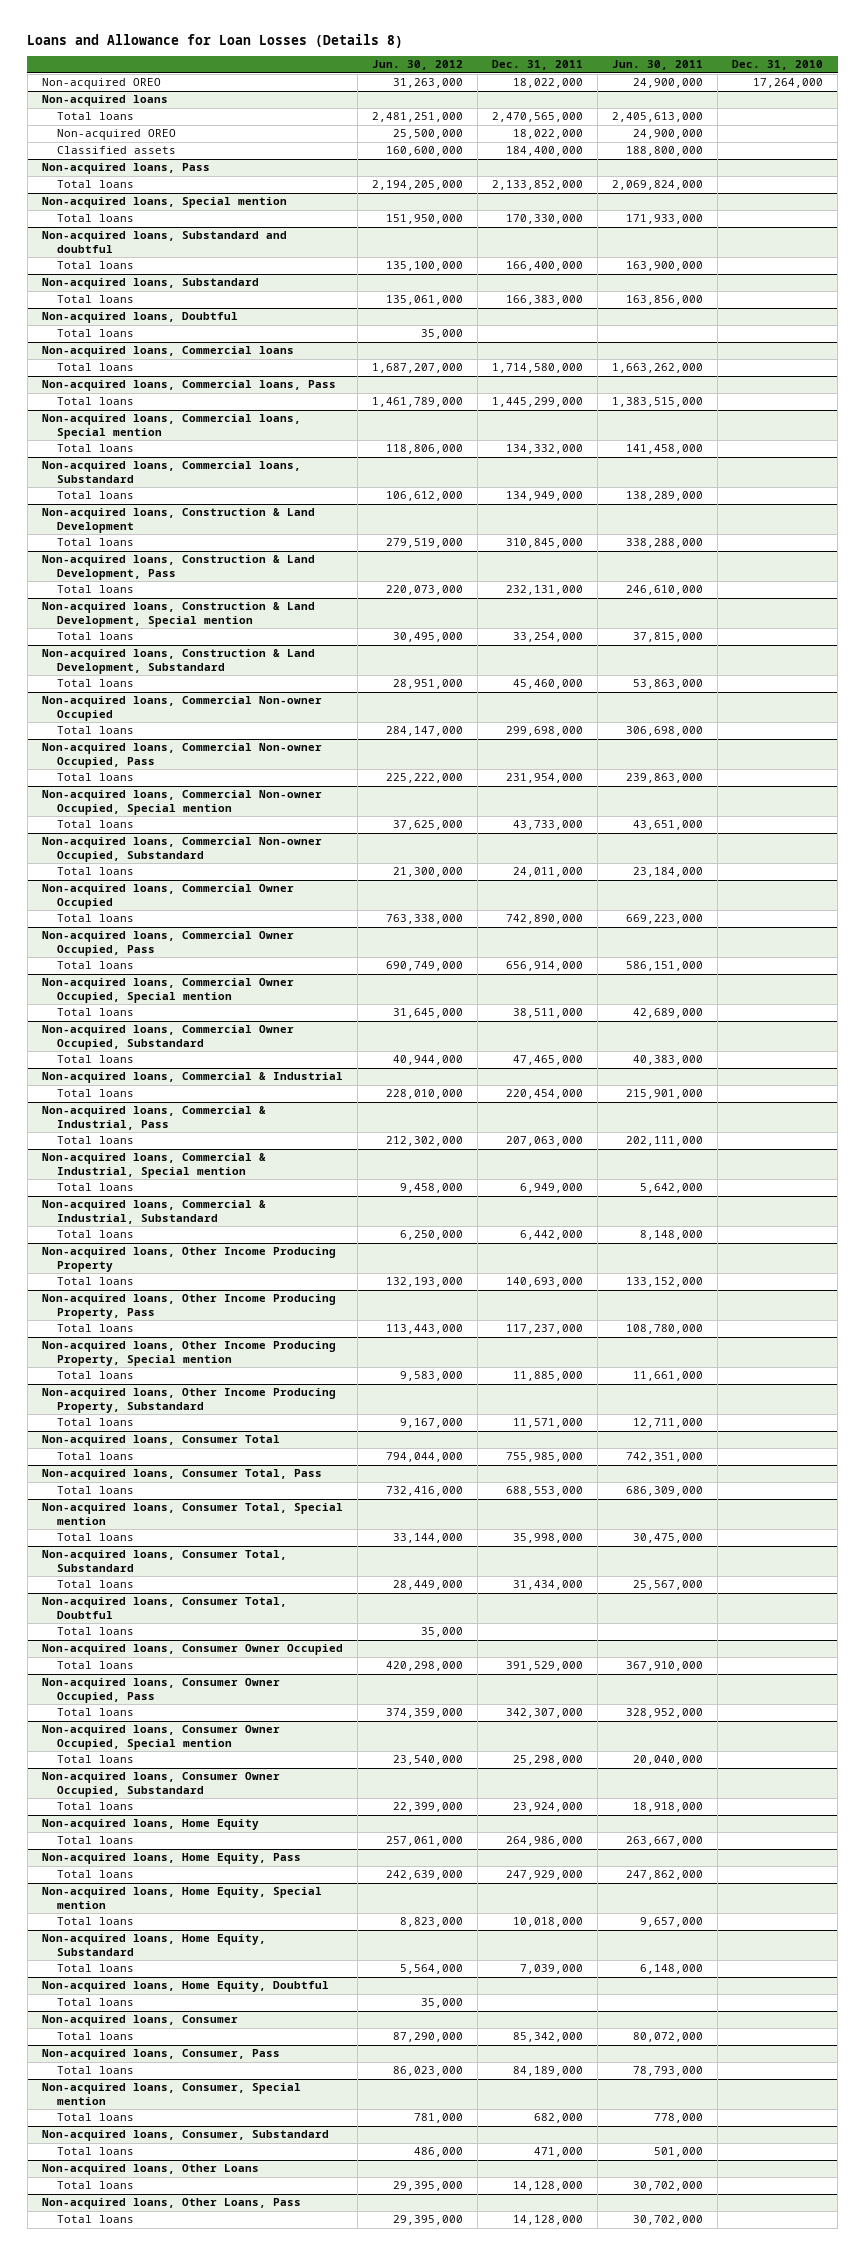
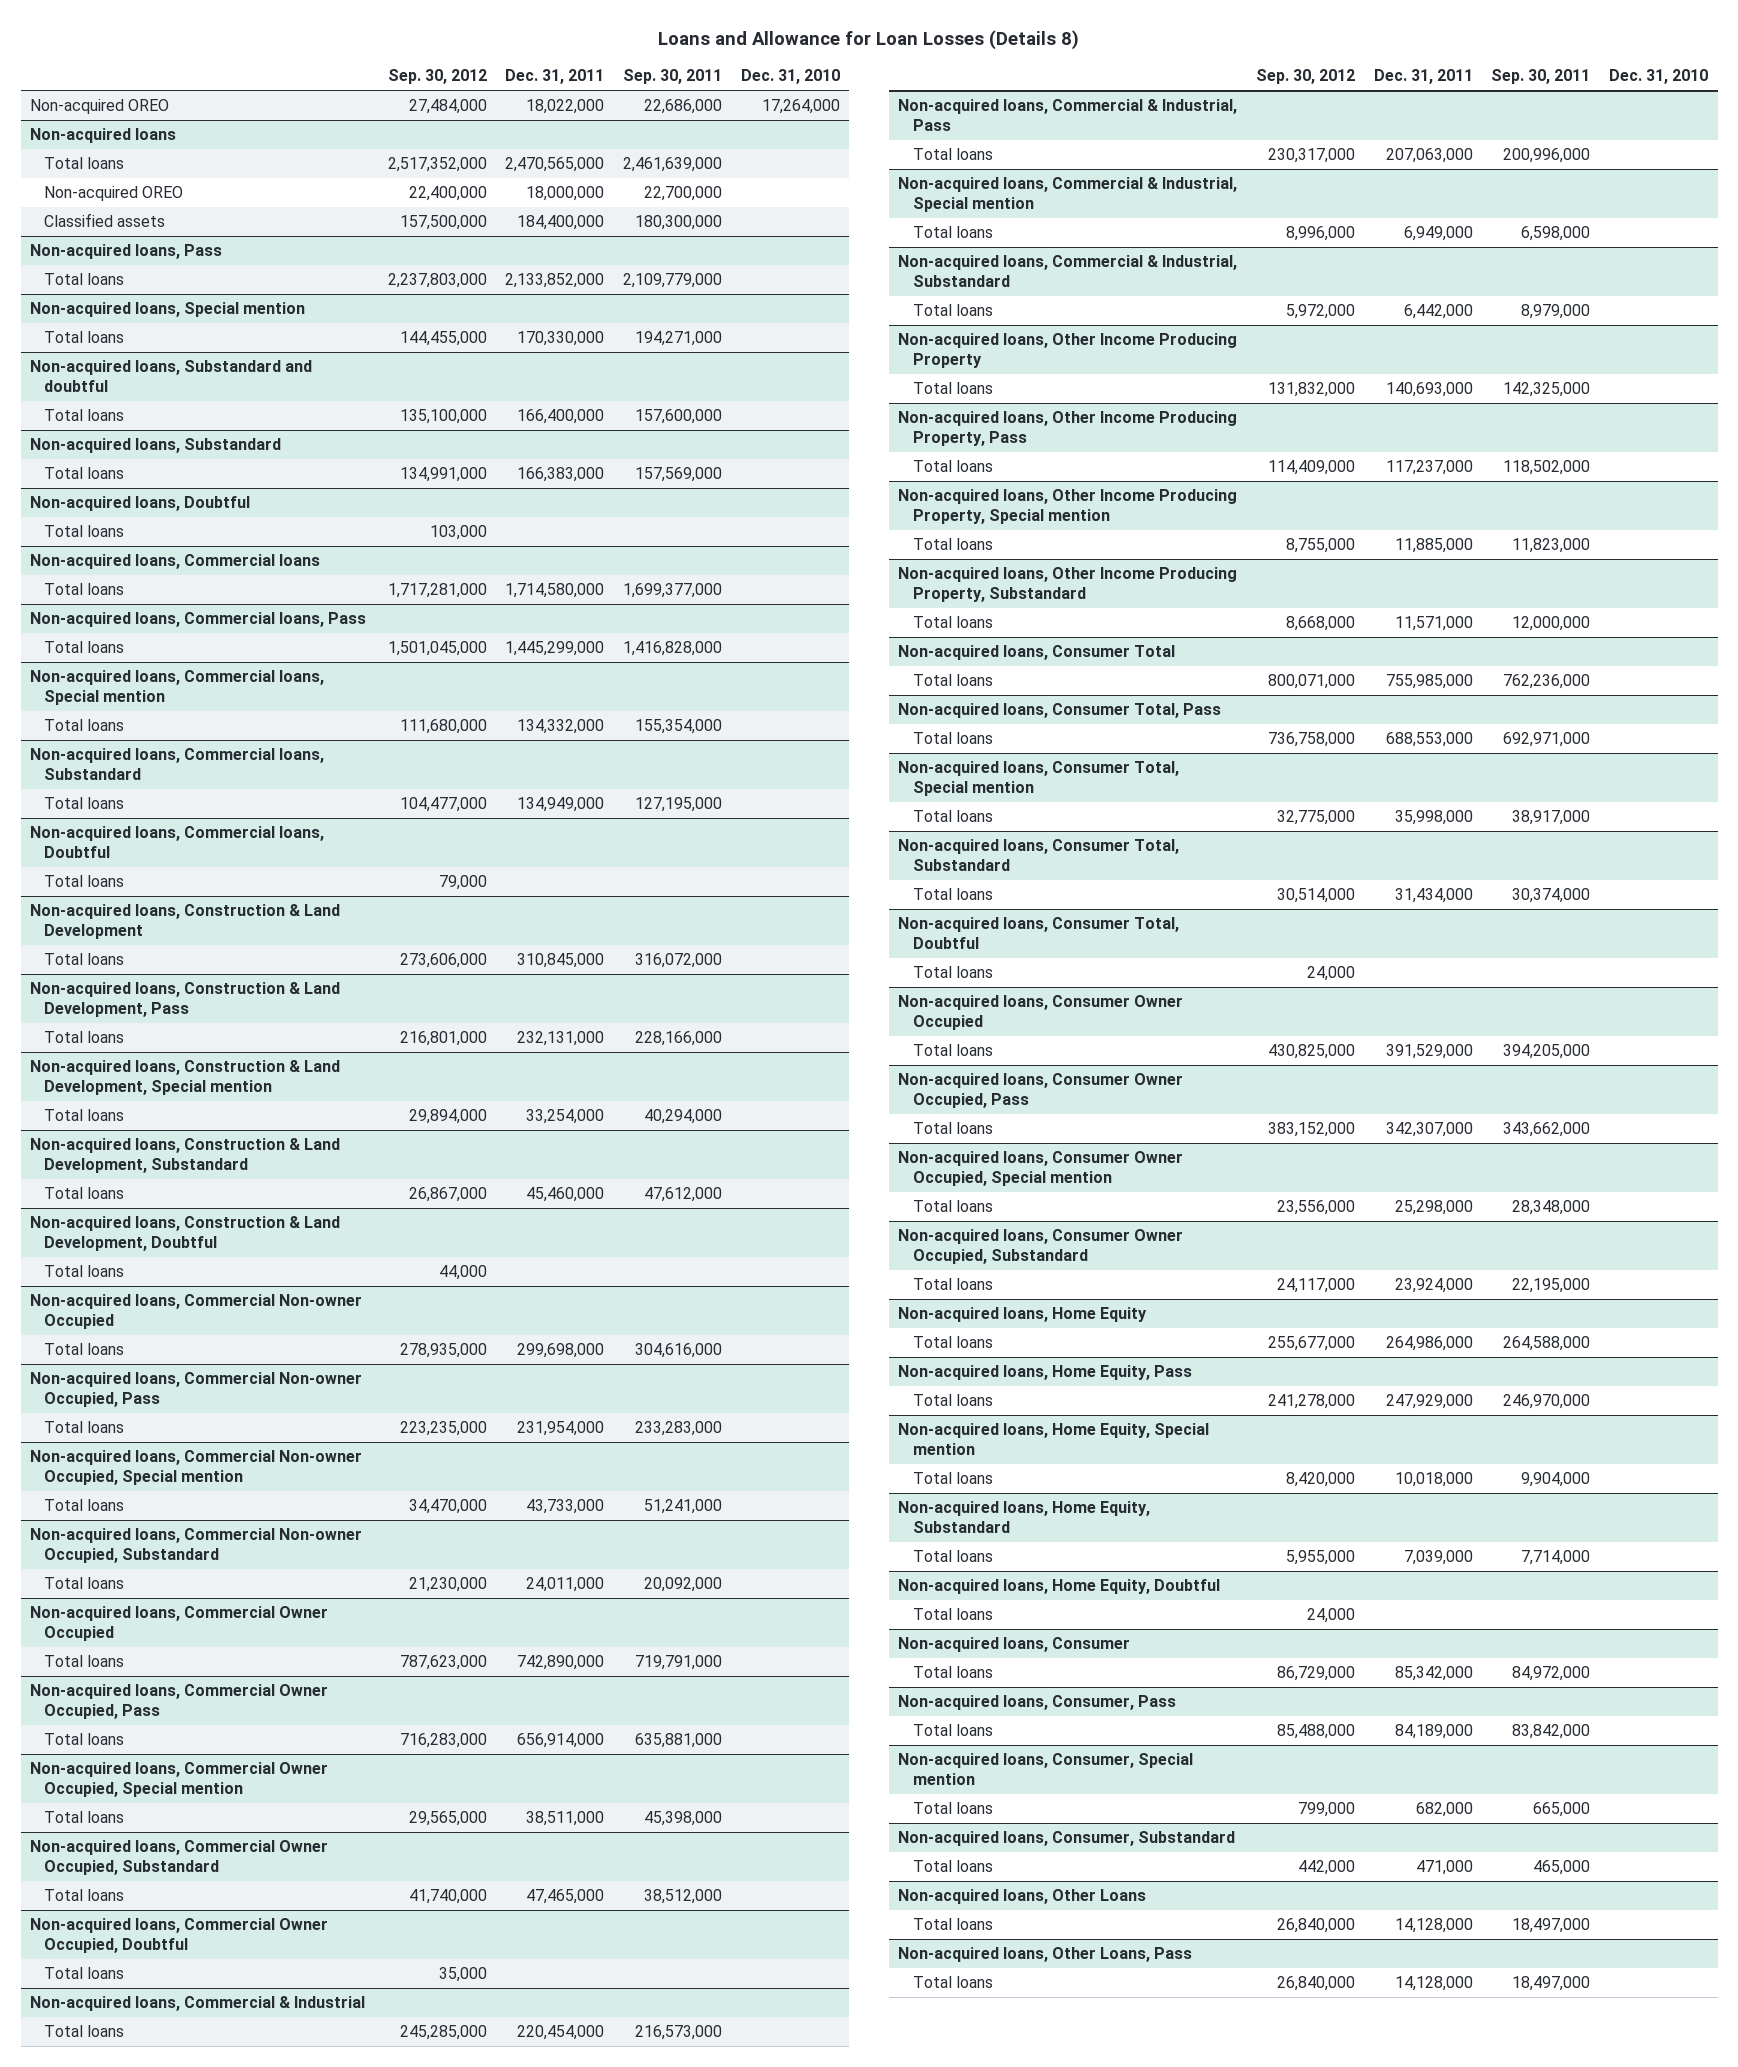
- | Jun. 30, 2012 | Dec. 31, 2011 | Jun. 30, 2011 | Dec. 31, 2010
+ | Sep. 30, 2012 | Dec. 31, 2011 | Sep. 30, 2011 | Dec. 31, 2010
@ Non-acquired loans
- Non-acquired OREO | 25,500,000 | 18,022,000 | 24,900,000 |
+ Non-acquired OREO | 22,400,000 | 18,000,000 | 22,700,000 |
+ Non-acquired loans, Commercial loans, Doubtful
+ Total loans | 79,000 | | |
+ Non-acquired loans, Construction & Land Development, Doubtful
+ Total loans | 44,000 | | |
+ Non-acquired loans, Commercial Owner Occupied, Doubtful
+ Total loans | 35,000 | | |

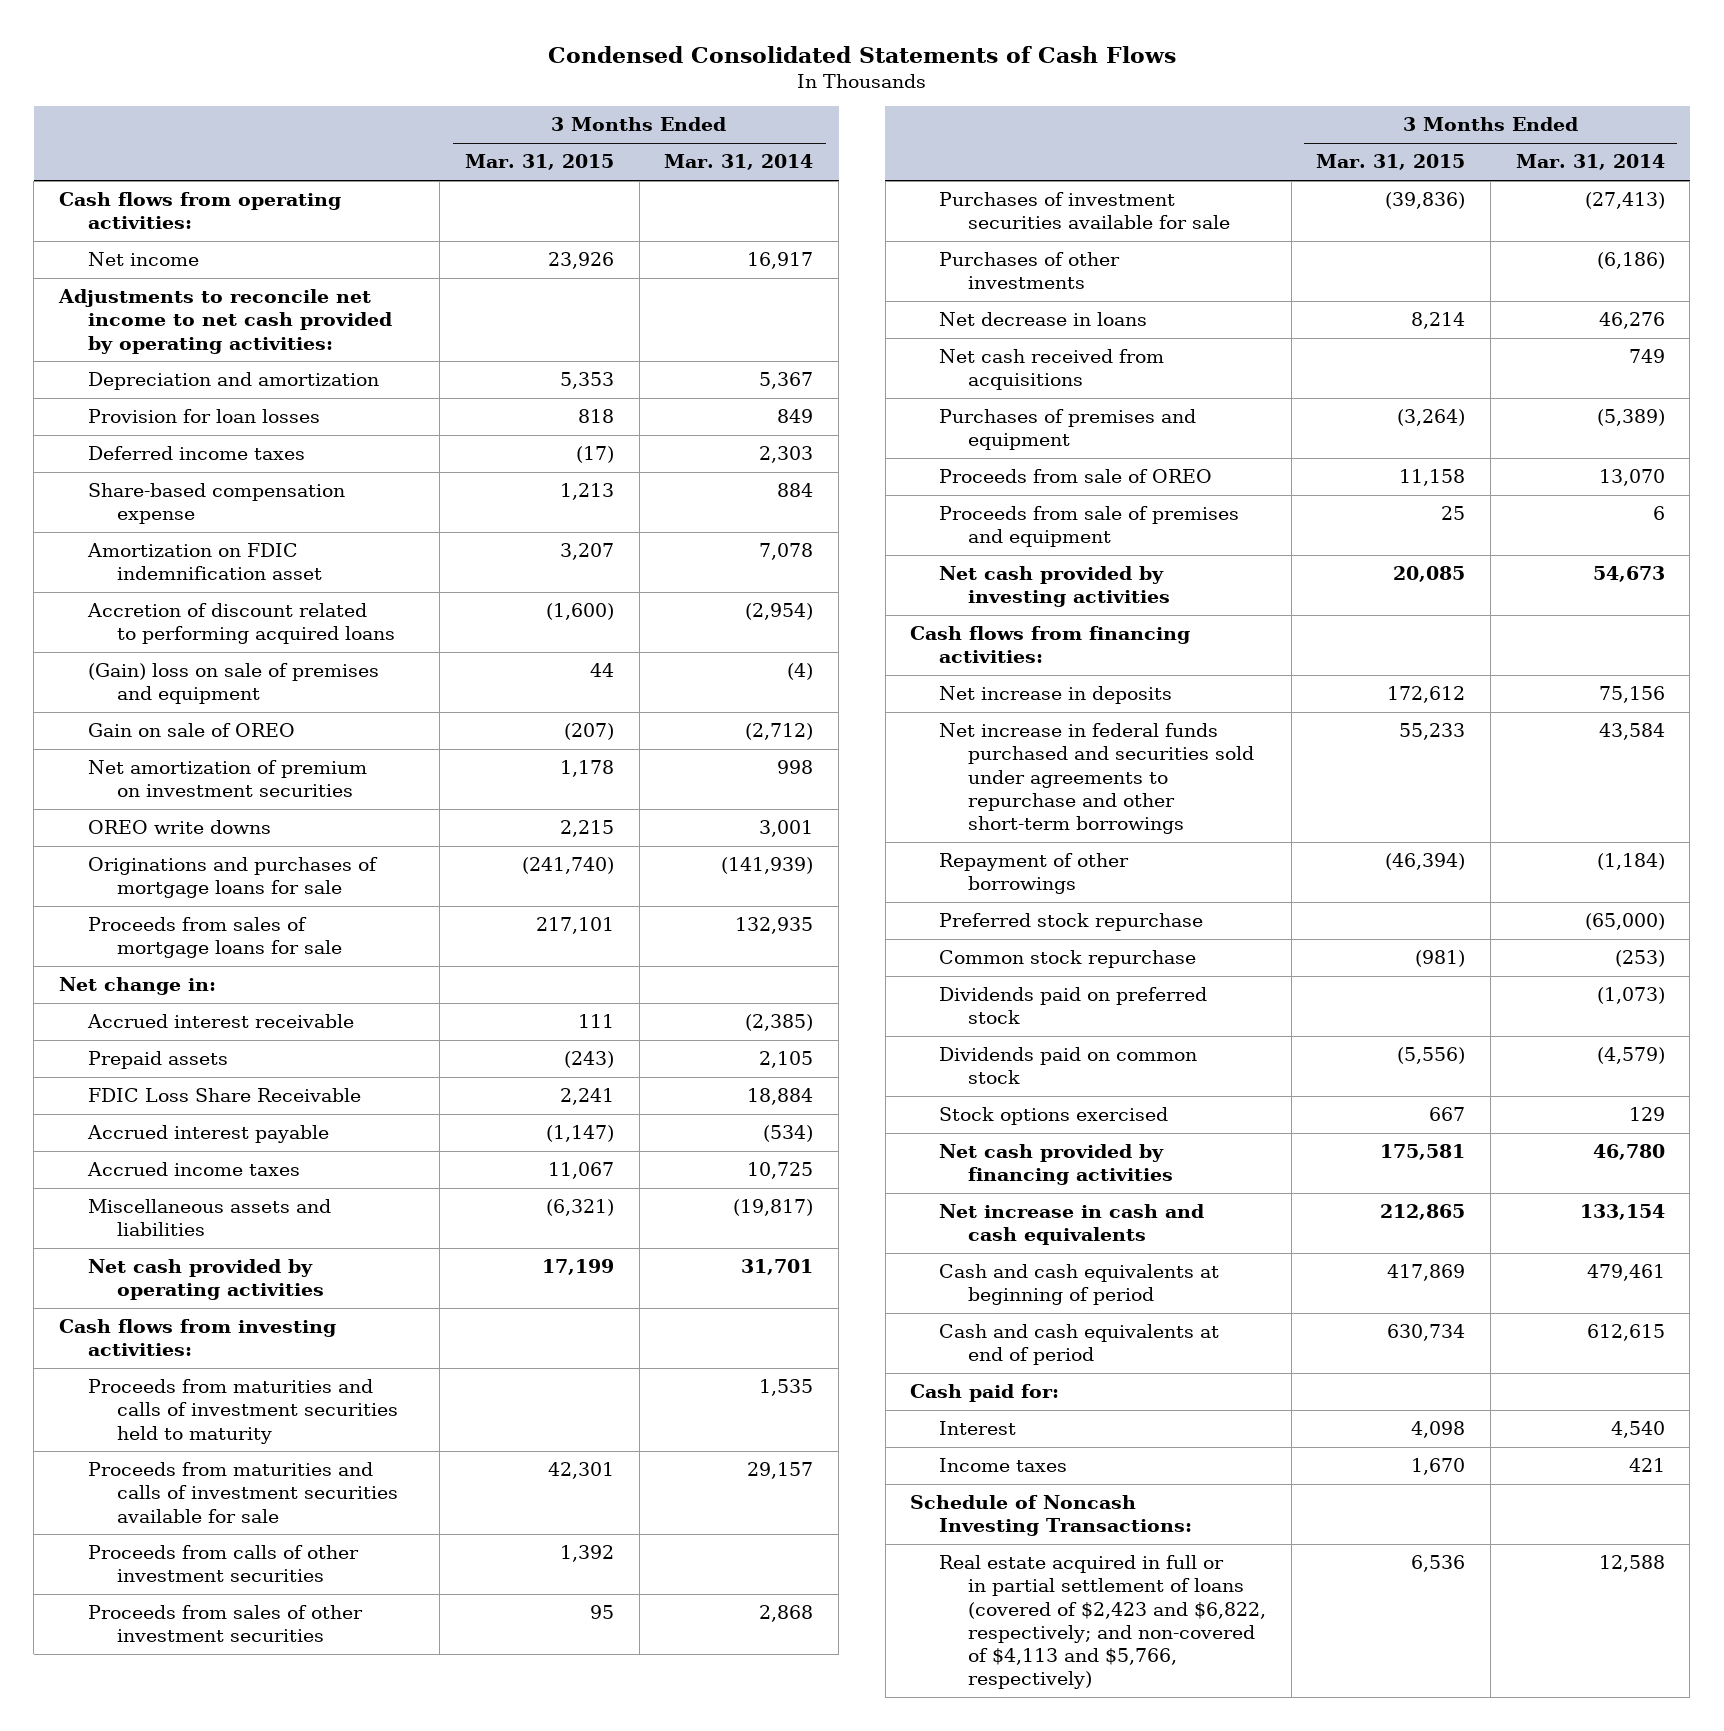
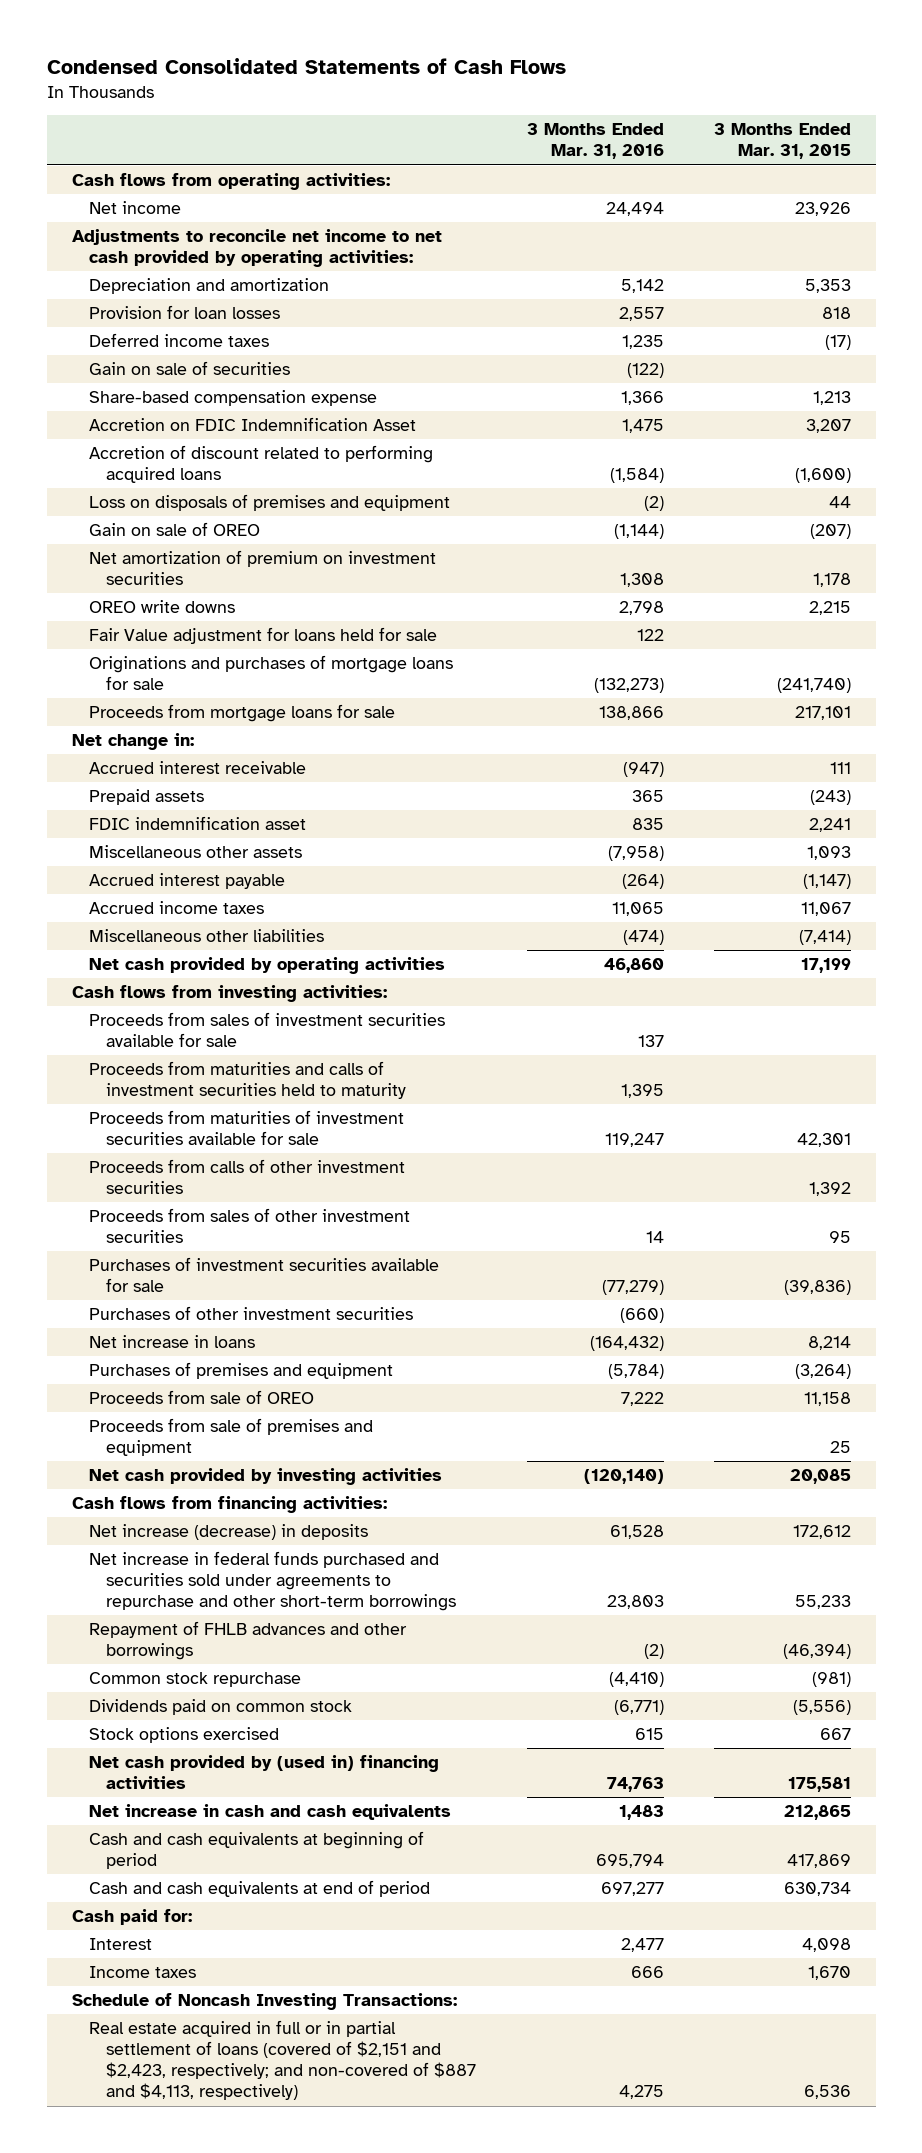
- | 3 Months Ended Mar. 31, 2015 | 3 Months Ended Mar. 31, 2014
+ | 3 Months Ended Mar. 31, 2016 | 3 Months Ended Mar. 31, 2015
+ Gain on sale of securities | (122) |
- Amortization on FDIC indemnification asset | 3,207 | 7,078
+ Accretion on FDIC Indemnification Asset | 1,475 | 3,207
- (Gain) loss on sale of premises and equipment | 44 | (4)
+ Loss on disposals of premises and equipment | (2) | 44
+ Fair Value adjustment for loans held for sale | 122 |
- Proceeds from sales of mortgage loans for sale | 217,101 | 132,935
+ Proceeds from mortgage loans for sale | 138,866 | 217,101
- FDIC Loss Share Receivable | 2,241 | 18,884
+ FDIC indemnification asset | 835 | 2,241
+ Miscellaneous other assets | (7,958) | 1,093
- Miscellaneous assets and liabilities | (6,321) | (19,817)
+ Miscellaneous other liabilities | (474) | (7,414)
+ Proceeds from sales of investment securities available for sale | 137 |
- Proceeds from maturities and calls of investment securities available for sale | 42,301 | 29,157
+ Proceeds from maturities of investment securities available for sale | 119,247 | 42,301
- Purchases of other investments | | (6,186)
- Net decrease in loans | 8,214 | 46,276
- Net cash received from acquisitions | | 749
+ Purchases of other investment securities | (660) |
+ Net increase in loans | (164,432) | 8,214
- Net increase in deposits | 172,612 | 75,156
+ Net increase (decrease) in deposits | 61,528 | 172,612
- Repayment of other borrowings | (46,394) | (1,184)
- Preferred stock repurchase | | (65,000)
+ Repayment of FHLB advances and other borrowings | (2) | (46,394)
- Dividends paid on preferred stock | | (1,073)
- Net cash provided by financing activities | 175,581 | 46,780
+ Net cash provided by (used in) financing activities | 74,763 | 175,581
- Real estate acquired in full or in partial settlement of loans (covered of $2,423 and $6,822, respectively; and non-covered of $4,113 and $5,766, respectively) | 6,536 | 12,588
+ Real estate acquired in full or in partial settlement of loans (covered of $2,151 and $2,423, respectively; and non-covered of $887 and $4,113, respectively) | 4,275 | 6,536

